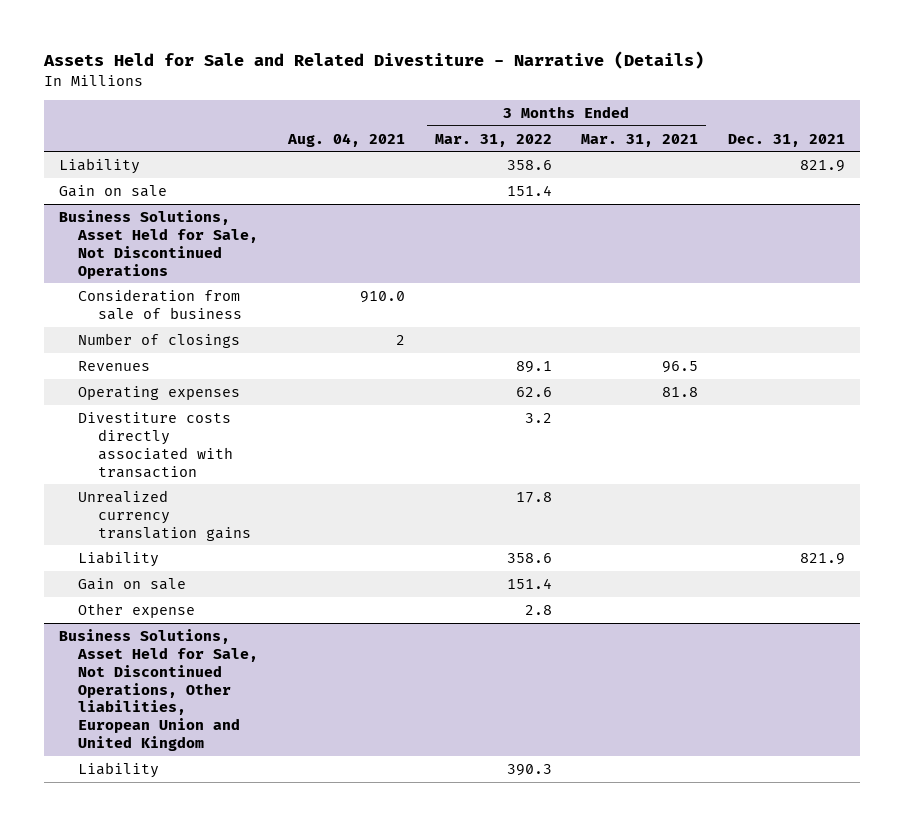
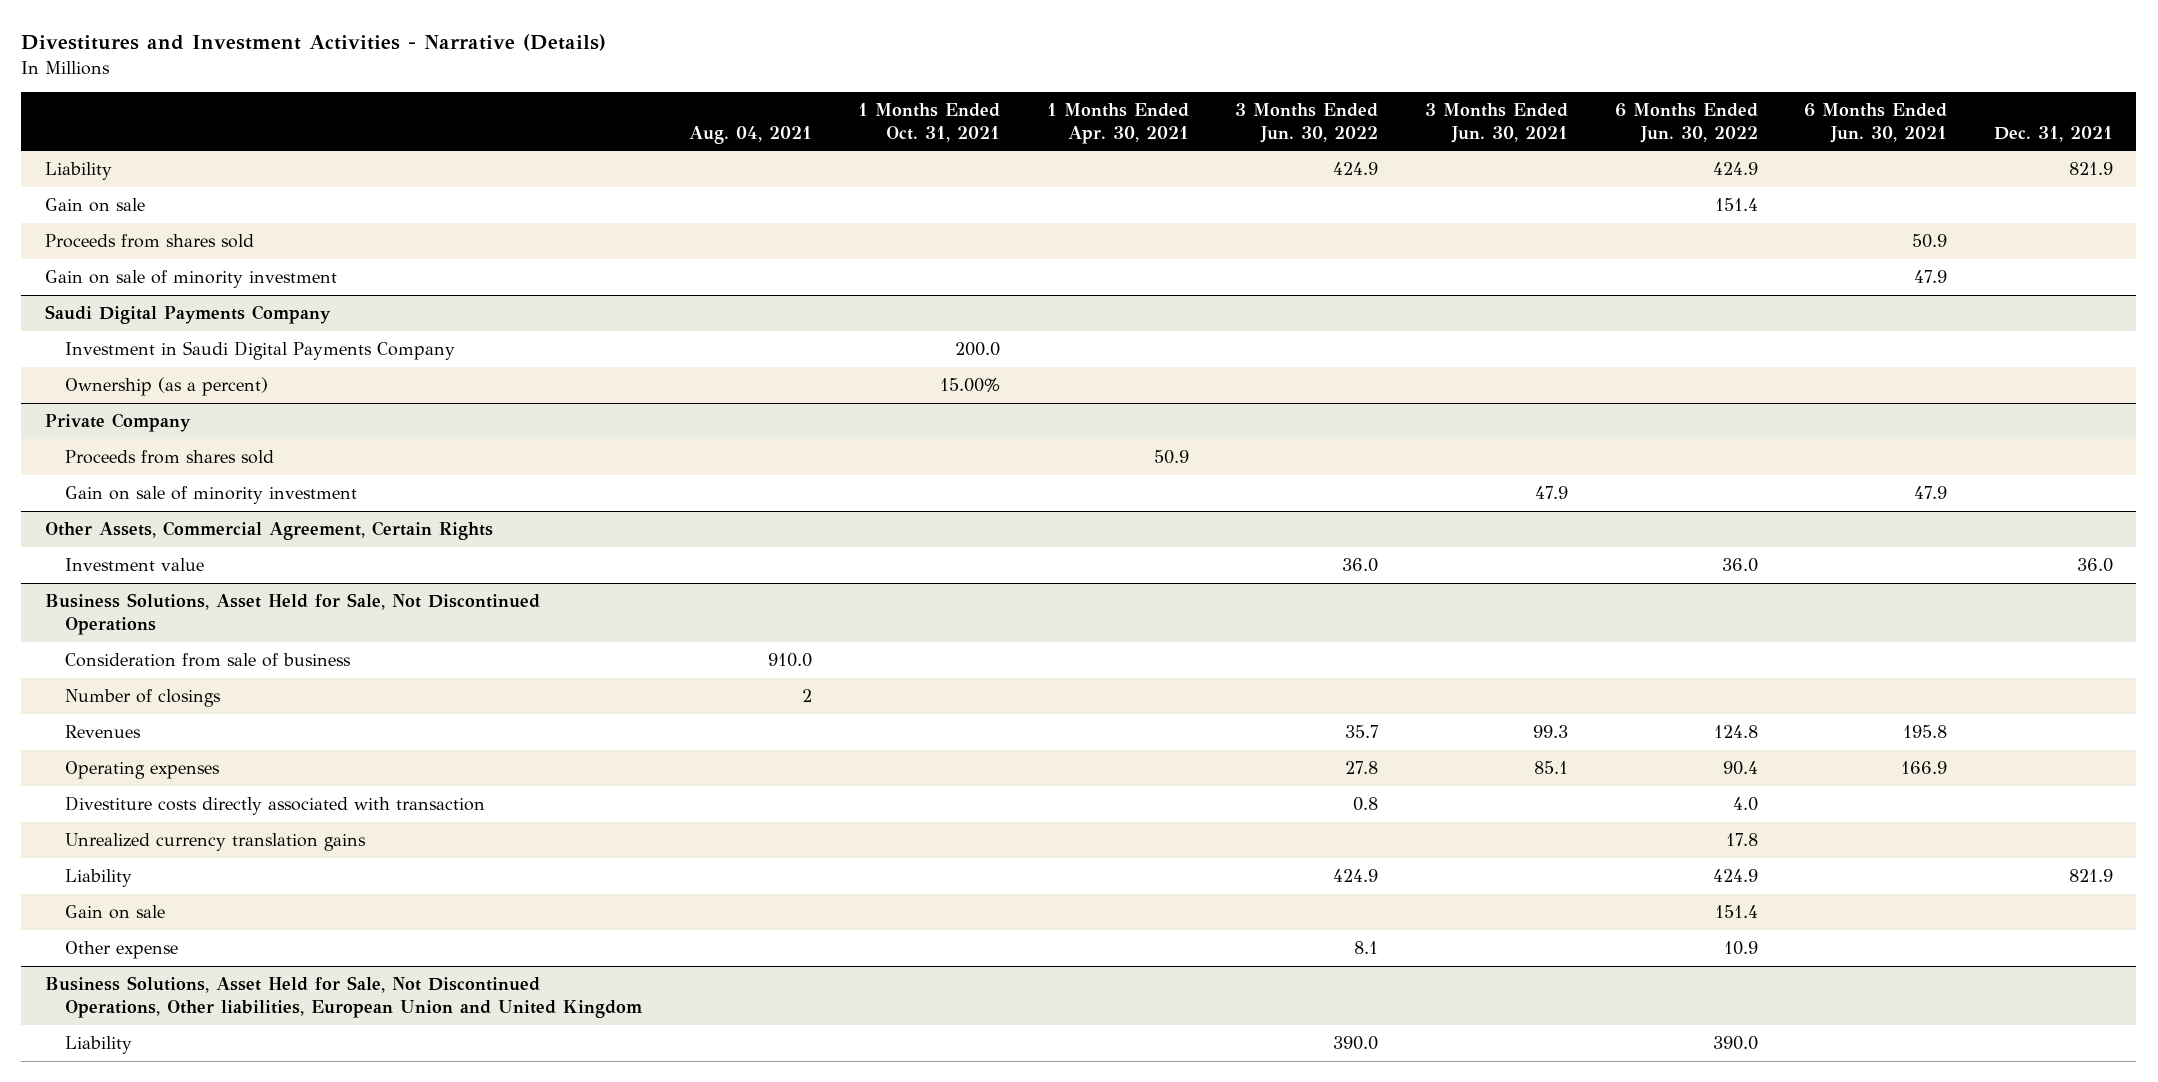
- Assets Held for Sale and Related Divestiture - Narrative (Details)
+ Divestitures and Investment Activities - Narrative (Details)
- | Aug. 04, 2021 | 3 Months Ended Mar. 31, 2022 | 3 Months Ended Mar. 31, 2021 | Dec. 31, 2021
+ | Aug. 04, 2021 | 1 Months Ended Oct. 31, 2021 | 1 Months Ended Apr. 30, 2021 | 3 Months Ended Jun. 30, 2022 | 3 Months Ended Jun. 30, 2021 | 6 Months Ended Jun. 30, 2022 | 6 Months Ended Jun. 30, 2021 | Dec. 31, 2021
+ Proceeds from shares sold | | | | | | | 50.9 |
+ Gain on sale of minority investment | | | | | | | 47.9 |
+ Saudi Digital Payments Company
+ Investment in Saudi Digital Payments Company | | 200.0 | | | | | |
+ Ownership (as a percent) | | 15.00% | | | | | |
+ Private Company
+ Proceeds from shares sold | | | 50.9 | | | | |
+ Gain on sale of minority investment | | | | | 47.9 | | 47.9 |
+ Other Assets, Commercial Agreement, Certain Rights
+ Investment value | | | | 36.0 | | 36.0 | | 36.0

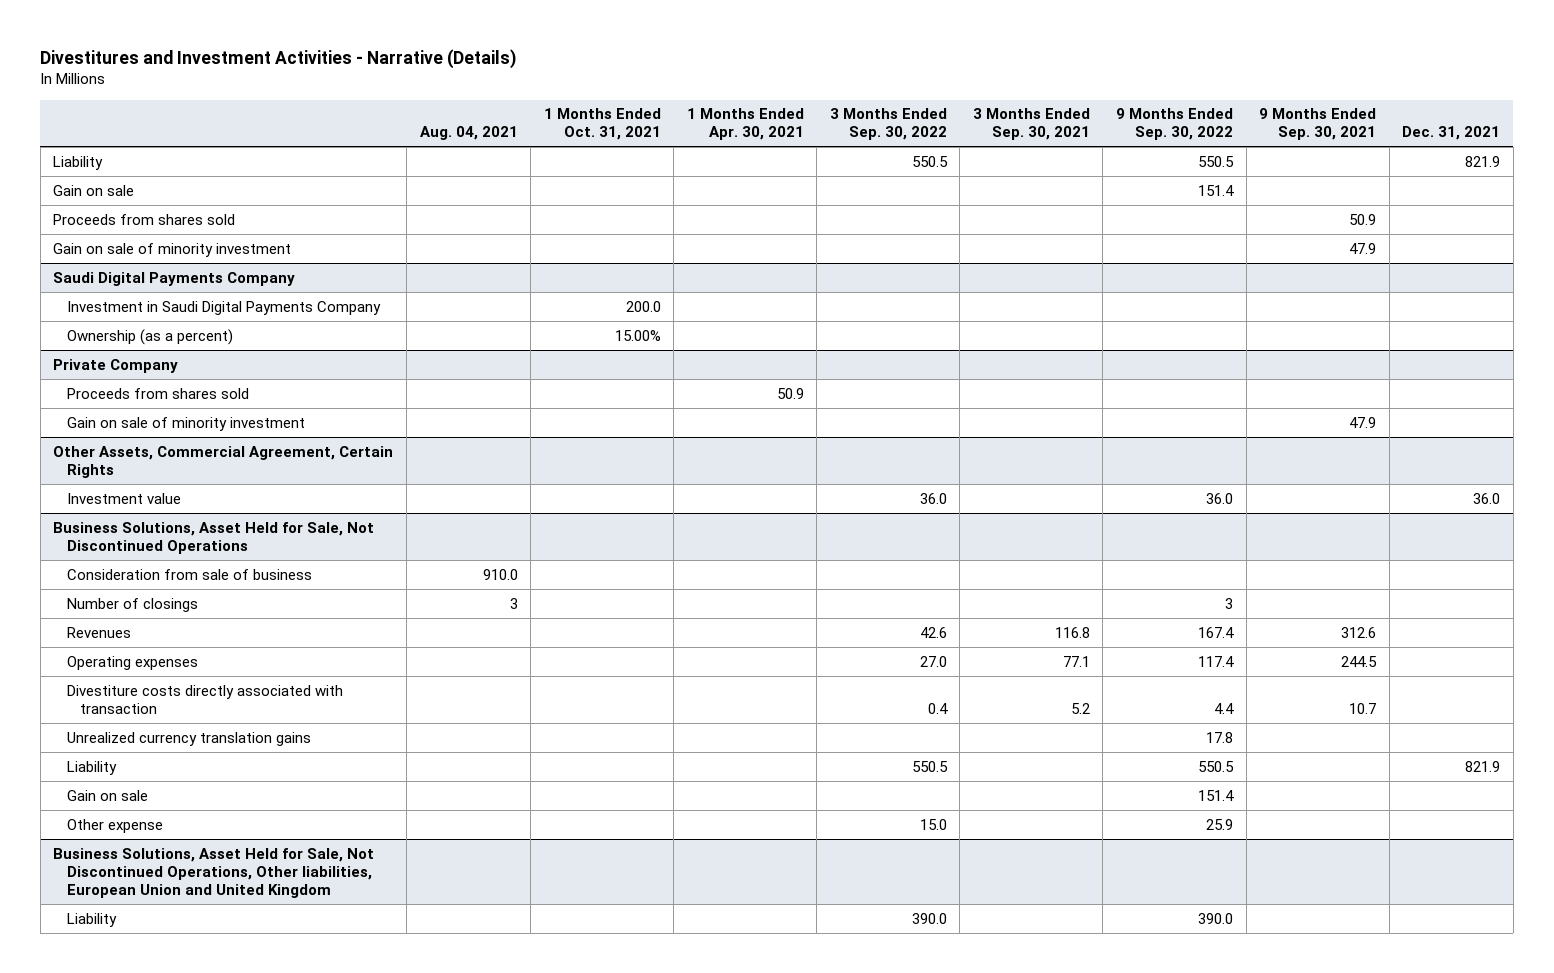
- | Aug. 04, 2021 | 1 Months Ended Oct. 31, 2021 | 1 Months Ended Apr. 30, 2021 | 3 Months Ended Jun. 30, 2022 | 3 Months Ended Jun. 30, 2021 | 6 Months Ended Jun. 30, 2022 | 6 Months Ended Jun. 30, 2021 | Dec. 31, 2021
+ | Aug. 04, 2021 | 1 Months Ended Oct. 31, 2021 | 1 Months Ended Apr. 30, 2021 | 3 Months Ended Sep. 30, 2022 | 3 Months Ended Sep. 30, 2021 | 9 Months Ended Sep. 30, 2022 | 9 Months Ended Sep. 30, 2021 | Dec. 31, 2021
@ Business Solutions, Asset Held for Sale, Not Discontinued Operations
- Number of closings | 2 | | | | | | |
+ Number of closings | 3 | | | | | 3 | |

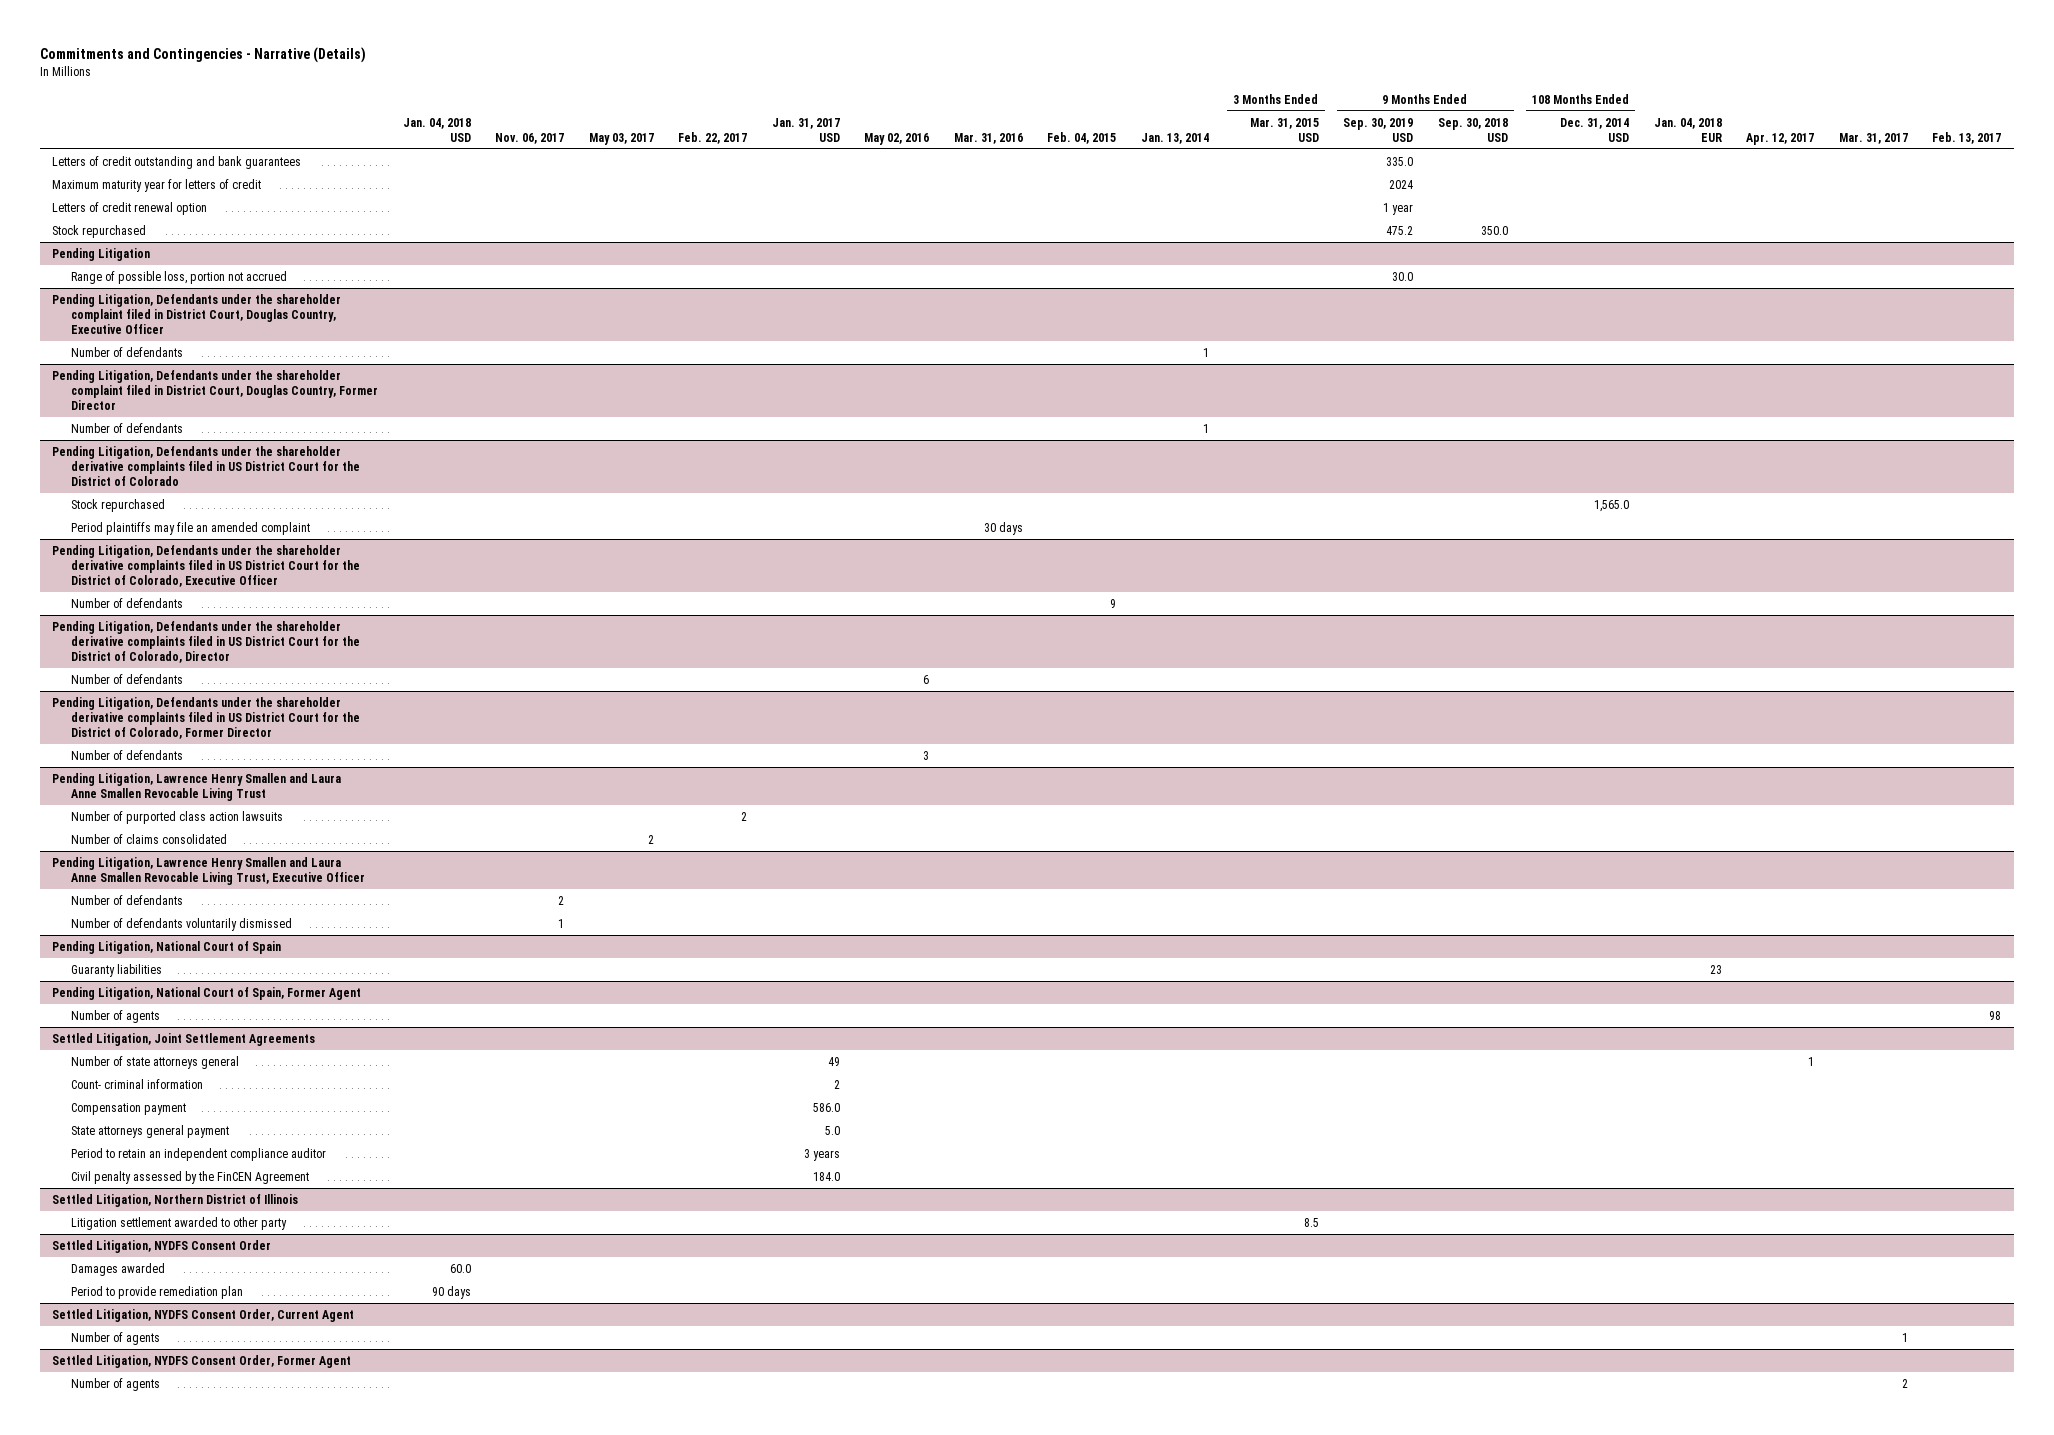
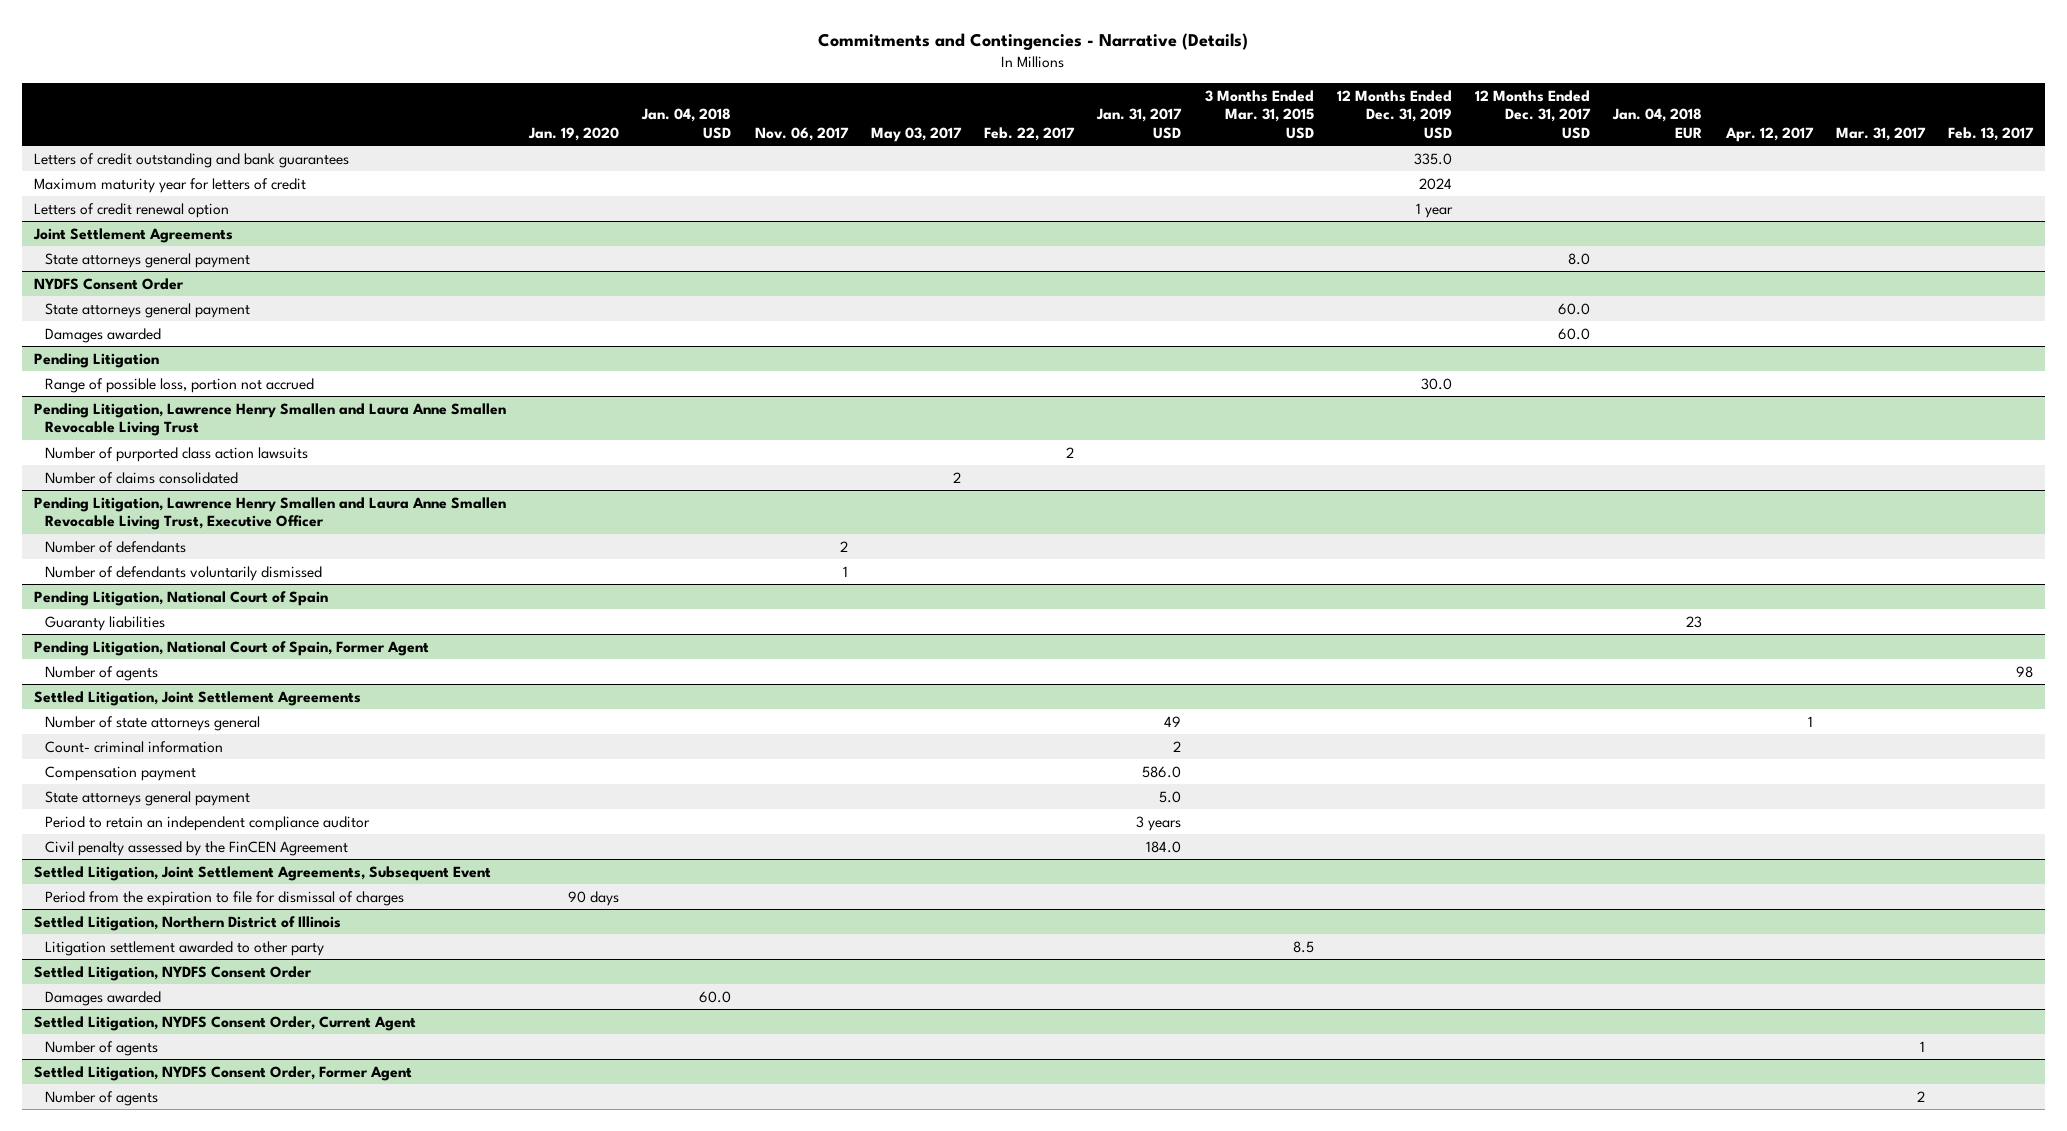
- | Jan. 04, 2018 USD | Nov. 06, 2017 | May 03, 2017 | Feb. 22, 2017 | Jan. 31, 2017 USD | May 02, 2016 | Mar. 31, 2016 | Feb. 04, 2015 | Jan. 13, 2014 | 3 Months Ended Mar. 31, 2015 USD | 9 Months Ended Sep. 30, 2019 USD | 9 Months Ended Sep. 30, 2018 USD | 108 Months Ended Dec. 31, 2014 USD | Jan. 04, 2018 EUR | Apr. 12, 2017 | Mar. 31, 2017 | Feb. 13, 2017
+ | Jan. 19, 2020 | Jan. 04, 2018 USD | Nov. 06, 2017 | May 03, 2017 | Feb. 22, 2017 | Jan. 31, 2017 USD | 3 Months Ended Mar. 31, 2015 USD | 12 Months Ended Dec. 31, 2019 USD | 12 Months Ended Dec. 31, 2017 USD | Jan. 04, 2018 EUR | Apr. 12, 2017 | Mar. 31, 2017 | Feb. 13, 2017
- Stock repurchased | | | | | | | | | | | 475.2 | 350.0 | | | | |
+ Joint Settlement Agreements
+ State attorneys general payment | | | | | | | | | 8.0 | | | |
+ NYDFS Consent Order
+ State attorneys general payment | | | | | | | | | 60.0 | | | |
+ Damages awarded | | | | | | | | | 60.0 | | | |
- Pending Litigation, Defendants under the shareholder complaint filed in District Court, Douglas Country, Executive Officer
- Number of defendants | | | | | | | | | 1 | | | | | | | |
- Pending Litigation, Defendants under the shareholder complaint filed in District Court, Douglas Country, Former Director
- Number of defendants | | | | | | | | | 1 | | | | | | | |
- Pending Litigation, Defendants under the shareholder derivative complaints filed in US District Court for the District of Colorado
- Stock repurchased | | | | | | | | | | | | | 1,565.0 | | | |
- Period plaintiffs may file an amended complaint | | | | | | | 30 days | | | | | | | | | |
- Pending Litigation, Defendants under the shareholder derivative complaints filed in US District Court for the District of Colorado, Executive Officer
- Number of defendants | | | | | | | | 9 | | | | | | | | |
- Pending Litigation, Defendants under the shareholder derivative complaints filed in US District Court for the District of Colorado, Director
- Number of defendants | | | | | | 6 | | | | | | | | | | |
- Pending Litigation, Defendants under the shareholder derivative complaints filed in US District Court for the District of Colorado, Former Director
- Number of defendants | | | | | | 3 | | | | | | | | | | |
+ Settled Litigation, Joint Settlement Agreements, Subsequent Event
+ Period from the expiration to file for dismissal of charges | 90 days | | | | | | | | | | | |
@ Settled Litigation, NYDFS Consent Order
- Period to provide remediation plan | 90 days | | | | | | | | | | | | | | | |

